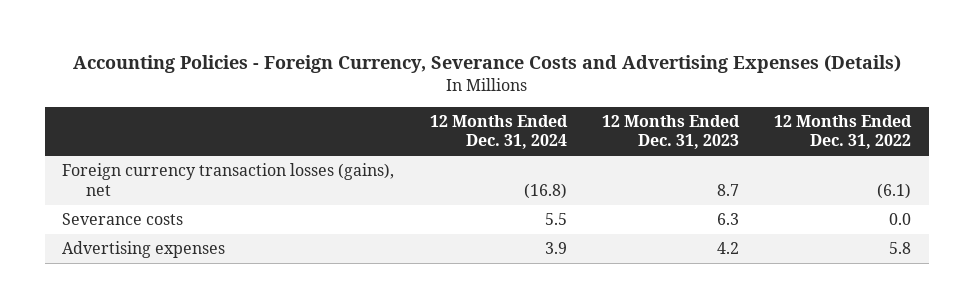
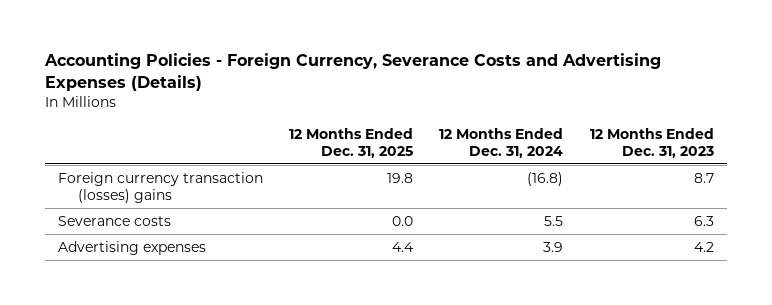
- | 12 Months Ended Dec. 31, 2024 | 12 Months Ended Dec. 31, 2023 | 12 Months Ended Dec. 31, 2022
+ | 12 Months Ended Dec. 31, 2025 | 12 Months Ended Dec. 31, 2024 | 12 Months Ended Dec. 31, 2023
- Foreign currency transaction losses (gains), net | (16.8) | 8.7 | (6.1)
+ Foreign currency transaction (losses) gains | 19.8 | (16.8) | 8.7

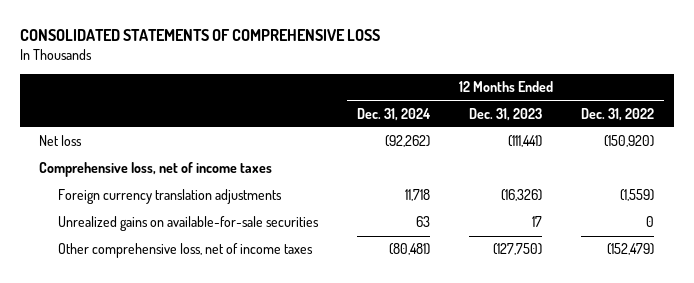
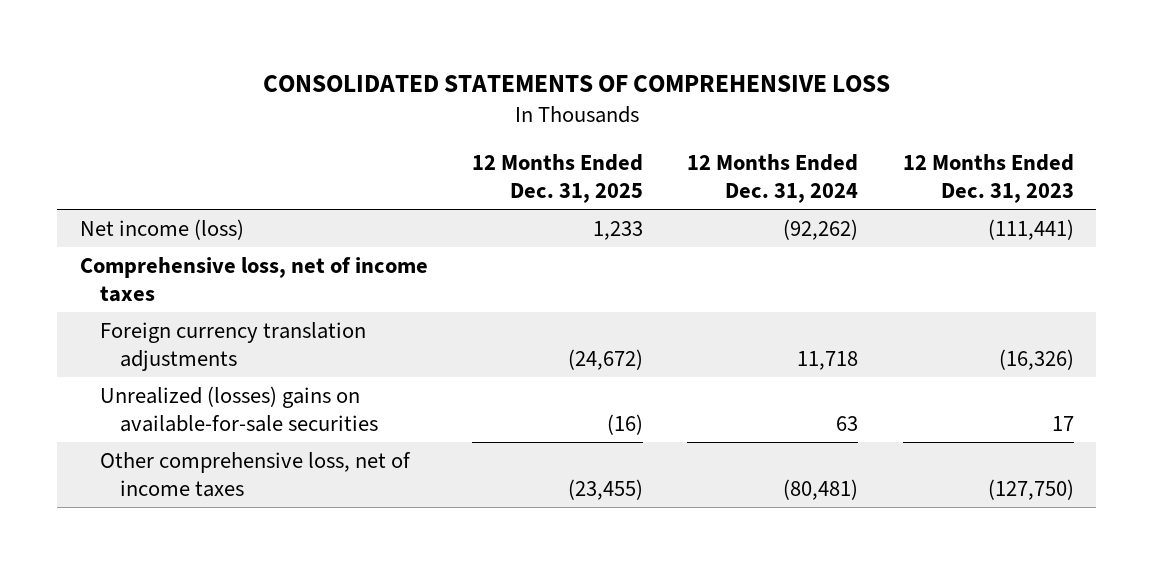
- | 12 Months Ended Dec. 31, 2024 | 12 Months Ended Dec. 31, 2023 | 12 Months Ended Dec. 31, 2022
+ | 12 Months Ended Dec. 31, 2025 | 12 Months Ended Dec. 31, 2024 | 12 Months Ended Dec. 31, 2023
- Net loss | (92,262) | (111,441) | (150,920)
+ Net income (loss) | 1,233 | (92,262) | (111,441)
- Unrealized gains on available-for-sale securities | 63 | 17 | 0
+ Unrealized (losses) gains on available-for-sale securities | (16) | 63 | 17

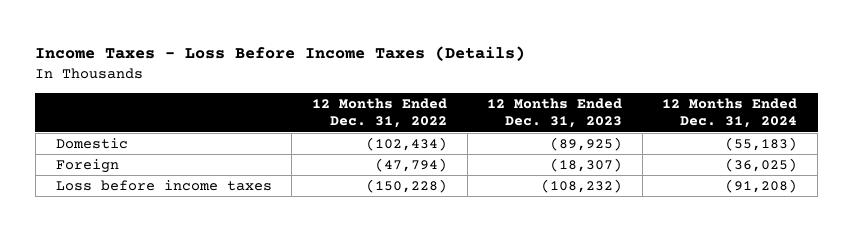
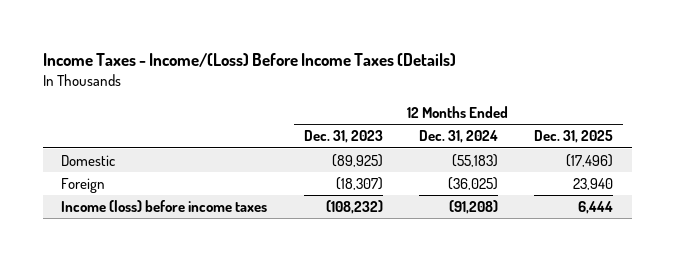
- Income Taxes - Loss Before Income Taxes (Details)
+ Income Taxes - Income/(Loss) Before Income Taxes (Details)
- | 12 Months Ended Dec. 31, 2022 | 12 Months Ended Dec. 31, 2023 | 12 Months Ended Dec. 31, 2024
+ | 12 Months Ended Dec. 31, 2023 | 12 Months Ended Dec. 31, 2024 | 12 Months Ended Dec. 31, 2025
- Loss before income taxes | (150,228) | (108,232) | (91,208)
+ Income (loss) before income taxes | (108,232) | (91,208) | 6,444

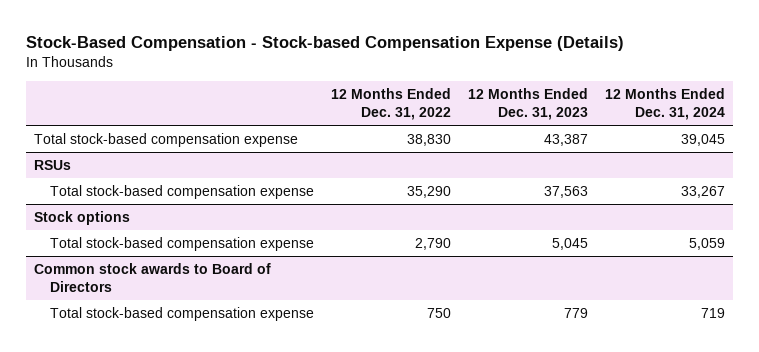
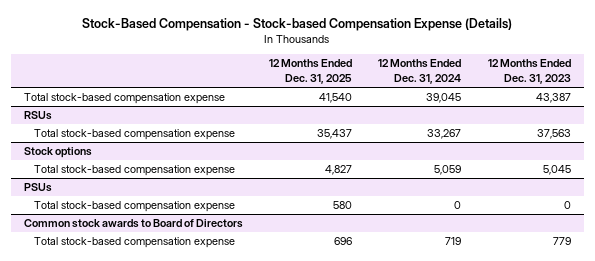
- | 12 Months Ended Dec. 31, 2022 | 12 Months Ended Dec. 31, 2023 | 12 Months Ended Dec. 31, 2024
+ | 12 Months Ended Dec. 31, 2025 | 12 Months Ended Dec. 31, 2024 | 12 Months Ended Dec. 31, 2023
+ PSUs
+ Total stock-based compensation expense | 580 | 0 | 0

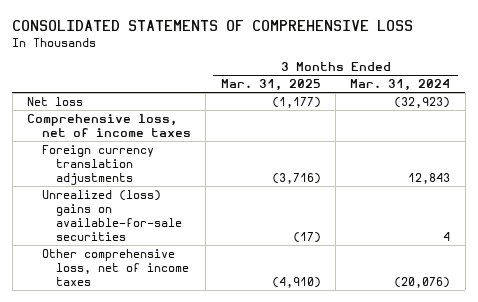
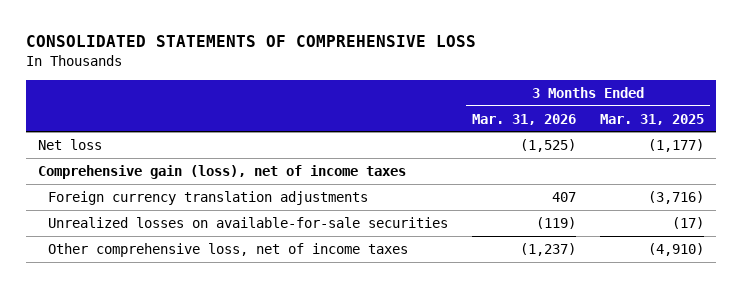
- | 3 Months Ended Mar. 31, 2025 | 3 Months Ended Mar. 31, 2024
+ | 3 Months Ended Mar. 31, 2026 | 3 Months Ended Mar. 31, 2025
- Comprehensive loss, net of income taxes
+ Comprehensive gain (loss), net of income taxes
- Unrealized (loss) gains on available-for-sale securities | (17) | 4
+ Unrealized losses on available-for-sale securities | (119) | (17)

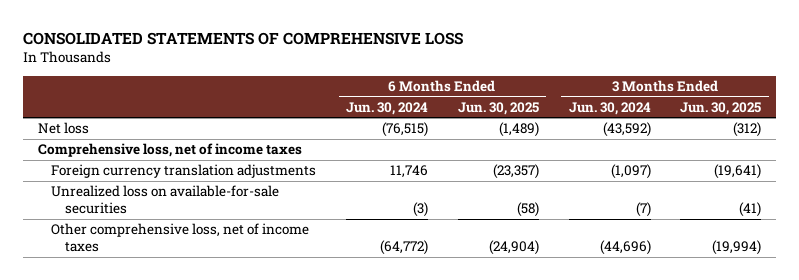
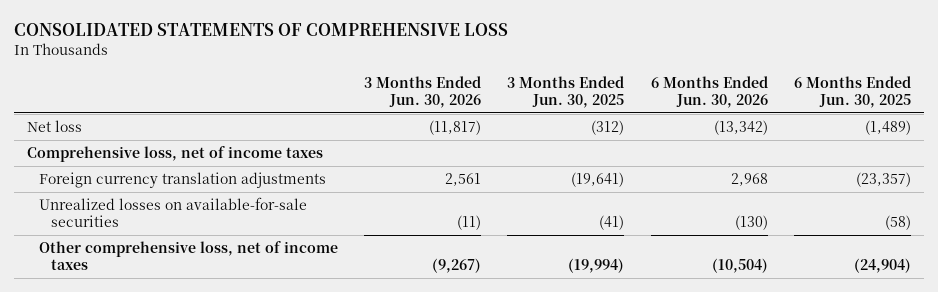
- | 6 Months Ended Jun. 30, 2024 | 6 Months Ended Jun. 30, 2025 | 3 Months Ended Jun. 30, 2024 | 3 Months Ended Jun. 30, 2025
+ | 3 Months Ended Jun. 30, 2026 | 3 Months Ended Jun. 30, 2025 | 6 Months Ended Jun. 30, 2026 | 6 Months Ended Jun. 30, 2025
- Unrealized loss on available-for-sale securities | (3) | (58) | (7) | (41)
+ Unrealized losses on available-for-sale securities | (11) | (41) | (130) | (58)

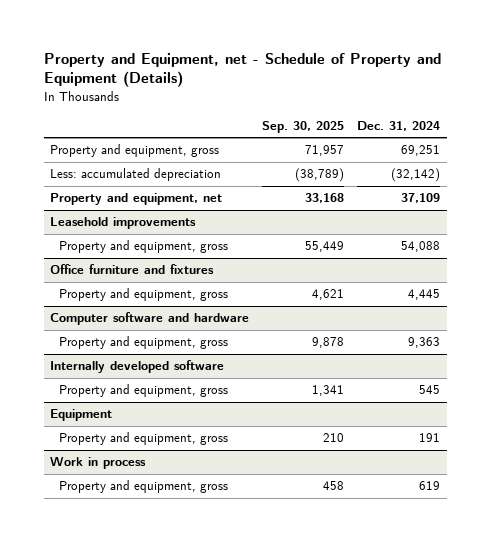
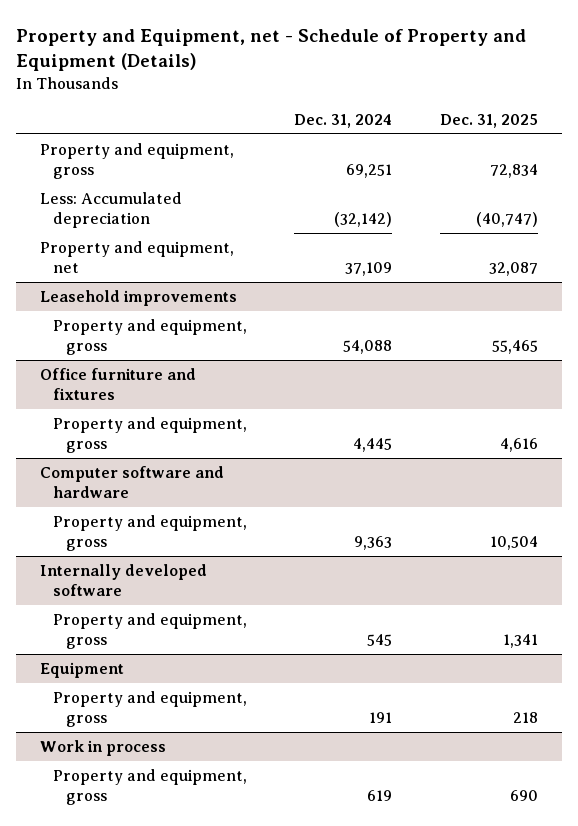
- | Sep. 30, 2025 | Dec. 31, 2024
+ | Dec. 31, 2024 | Dec. 31, 2025
- Less: accumulated depreciation | (38,789) | (32,142)
+ Less: Accumulated depreciation | (32,142) | (40,747)

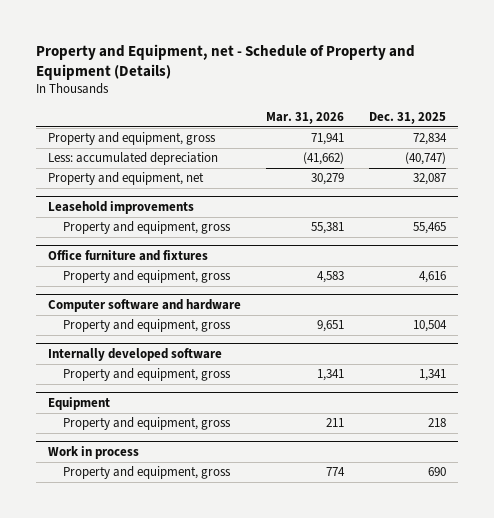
- | Dec. 31, 2024 | Dec. 31, 2025
+ | Mar. 31, 2026 | Dec. 31, 2025
- Less: Accumulated depreciation | (32,142) | (40,747)
+ Less: accumulated depreciation | (41,662) | (40,747)

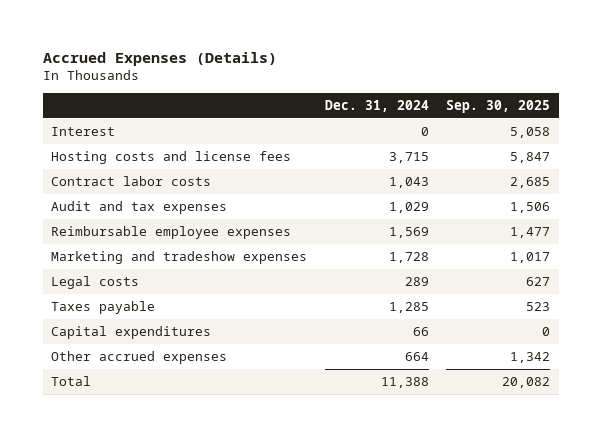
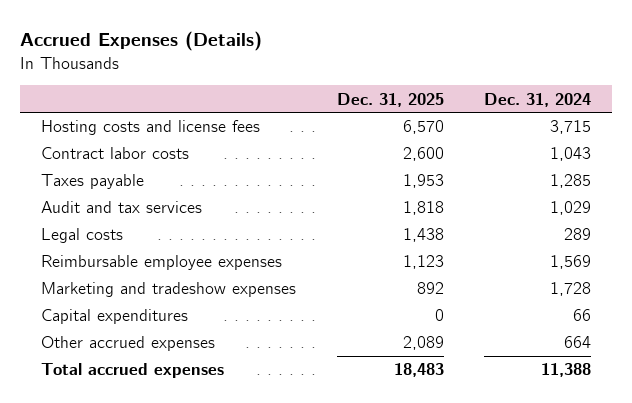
- | Dec. 31, 2024 | Sep. 30, 2025
+ | Dec. 31, 2025 | Dec. 31, 2024
- Interest | 0 | 5,058
- Audit and tax expenses | 1,029 | 1,506
moved up: Taxes payable | 1,953 | 1,285
+ Audit and tax services | 1,818 | 1,029
moved up: Legal costs | 1,438 | 289
- Total | 11,388 | 20,082
+ Total accrued expenses | 18,483 | 11,388

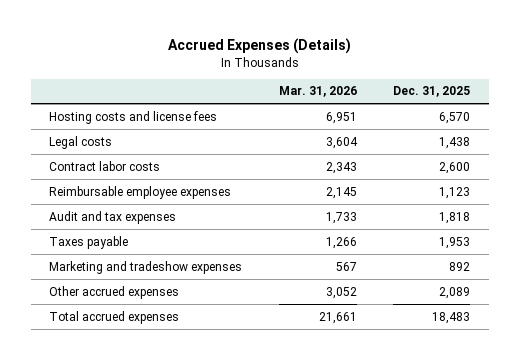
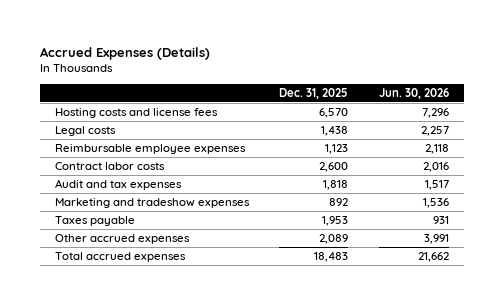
- | Mar. 31, 2026 | Dec. 31, 2025
+ | Dec. 31, 2025 | Jun. 30, 2026
moved down: Contract labor costs | 2,600 | 2,016
moved down: Taxes payable | 1,953 | 931

